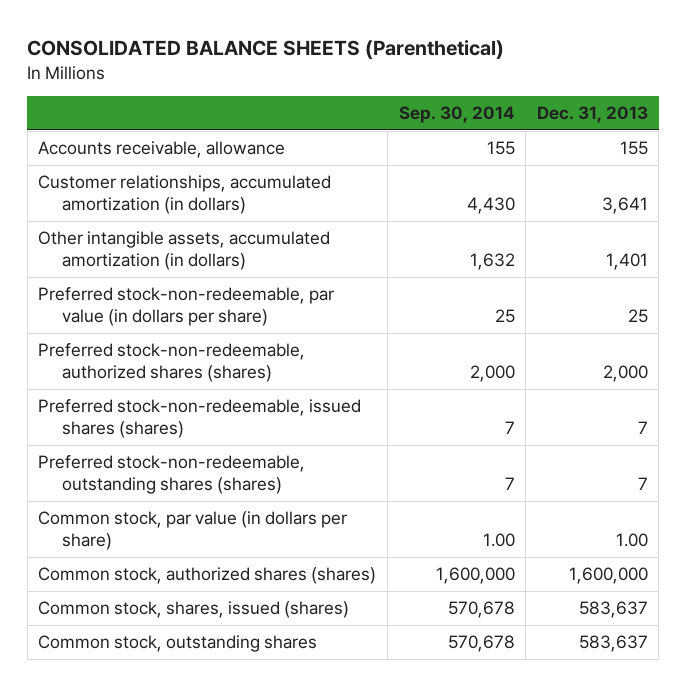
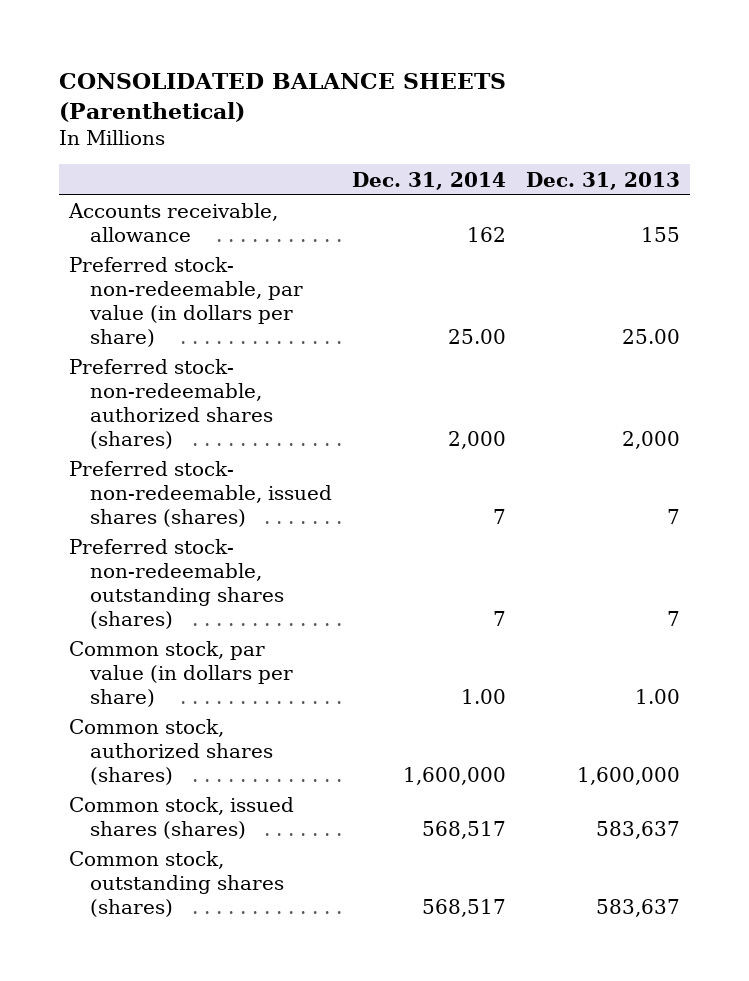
- | Sep. 30, 2014 | Dec. 31, 2013
+ | Dec. 31, 2014 | Dec. 31, 2013
- Customer relationships, accumulated amortization (in dollars) | 4,430 | 3,641
- Other intangible assets, accumulated amortization (in dollars) | 1,632 | 1,401
- Preferred stock-non-redeemable, par value (in dollars per share) | 25 | 25
- Preferred stock-non-redeemable, authorized shares (shares) | 2,000 | 2,000
- Preferred stock-non-redeemable, issued shares (shares) | 7 | 7
- Preferred stock-non-redeemable, outstanding shares (shares) | 7 | 7
+ Preferred stock- non-redeemable, par value (in dollars per share) | 25.00 | 25.00
+ Preferred stock- non-redeemable, authorized shares (shares) | 2,000 | 2,000
+ Preferred stock- non-redeemable, issued shares (shares) | 7 | 7
+ Preferred stock- non-redeemable, outstanding shares (shares) | 7 | 7
- Common stock, shares, issued (shares) | 570,678 | 583,637
- Common stock, outstanding shares | 570,678 | 583,637
+ Common stock, issued shares (shares) | 568,517 | 583,637
+ Common stock, outstanding shares (shares) | 568,517 | 583,637

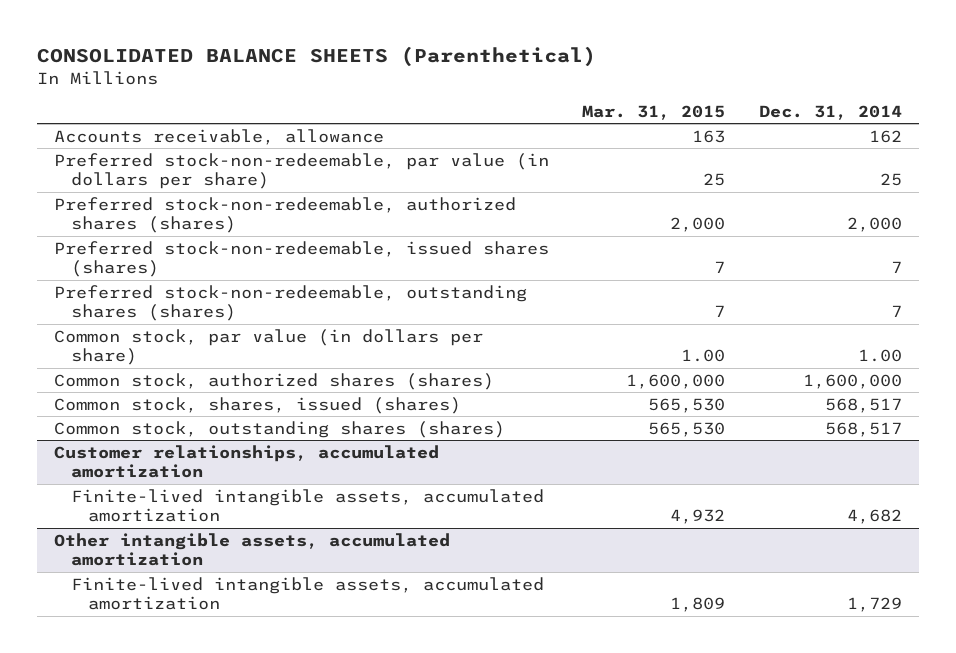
- | Dec. 31, 2014 | Dec. 31, 2013
+ | Mar. 31, 2015 | Dec. 31, 2014
- Preferred stock- non-redeemable, par value (in dollars per share) | 25.00 | 25.00
- Preferred stock- non-redeemable, authorized shares (shares) | 2,000 | 2,000
- Preferred stock- non-redeemable, issued shares (shares) | 7 | 7
- Preferred stock- non-redeemable, outstanding shares (shares) | 7 | 7
+ Preferred stock-non-redeemable, par value (in dollars per share) | 25 | 25
+ Preferred stock-non-redeemable, authorized shares (shares) | 2,000 | 2,000
+ Preferred stock-non-redeemable, issued shares (shares) | 7 | 7
+ Preferred stock-non-redeemable, outstanding shares (shares) | 7 | 7
- Common stock, issued shares (shares) | 568,517 | 583,637
+ Common stock, shares, issued (shares) | 565,530 | 568,517
+ Customer relationships, accumulated amortization
+ Finite-lived intangible assets, accumulated amortization | 4,932 | 4,682
+ Other intangible assets, accumulated amortization
+ Finite-lived intangible assets, accumulated amortization | 1,809 | 1,729

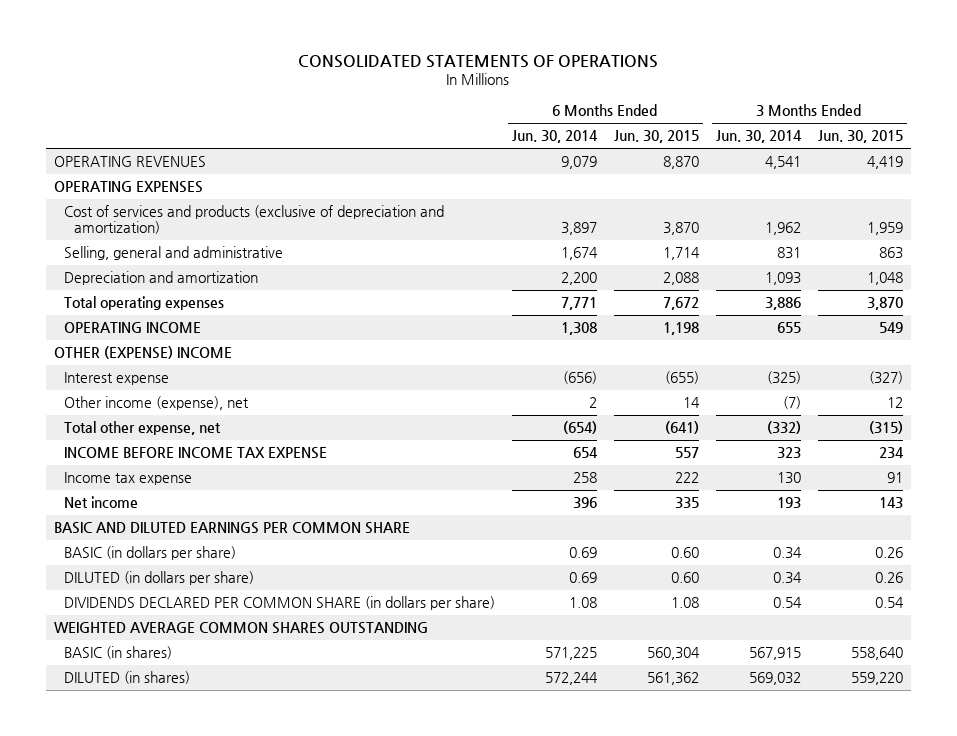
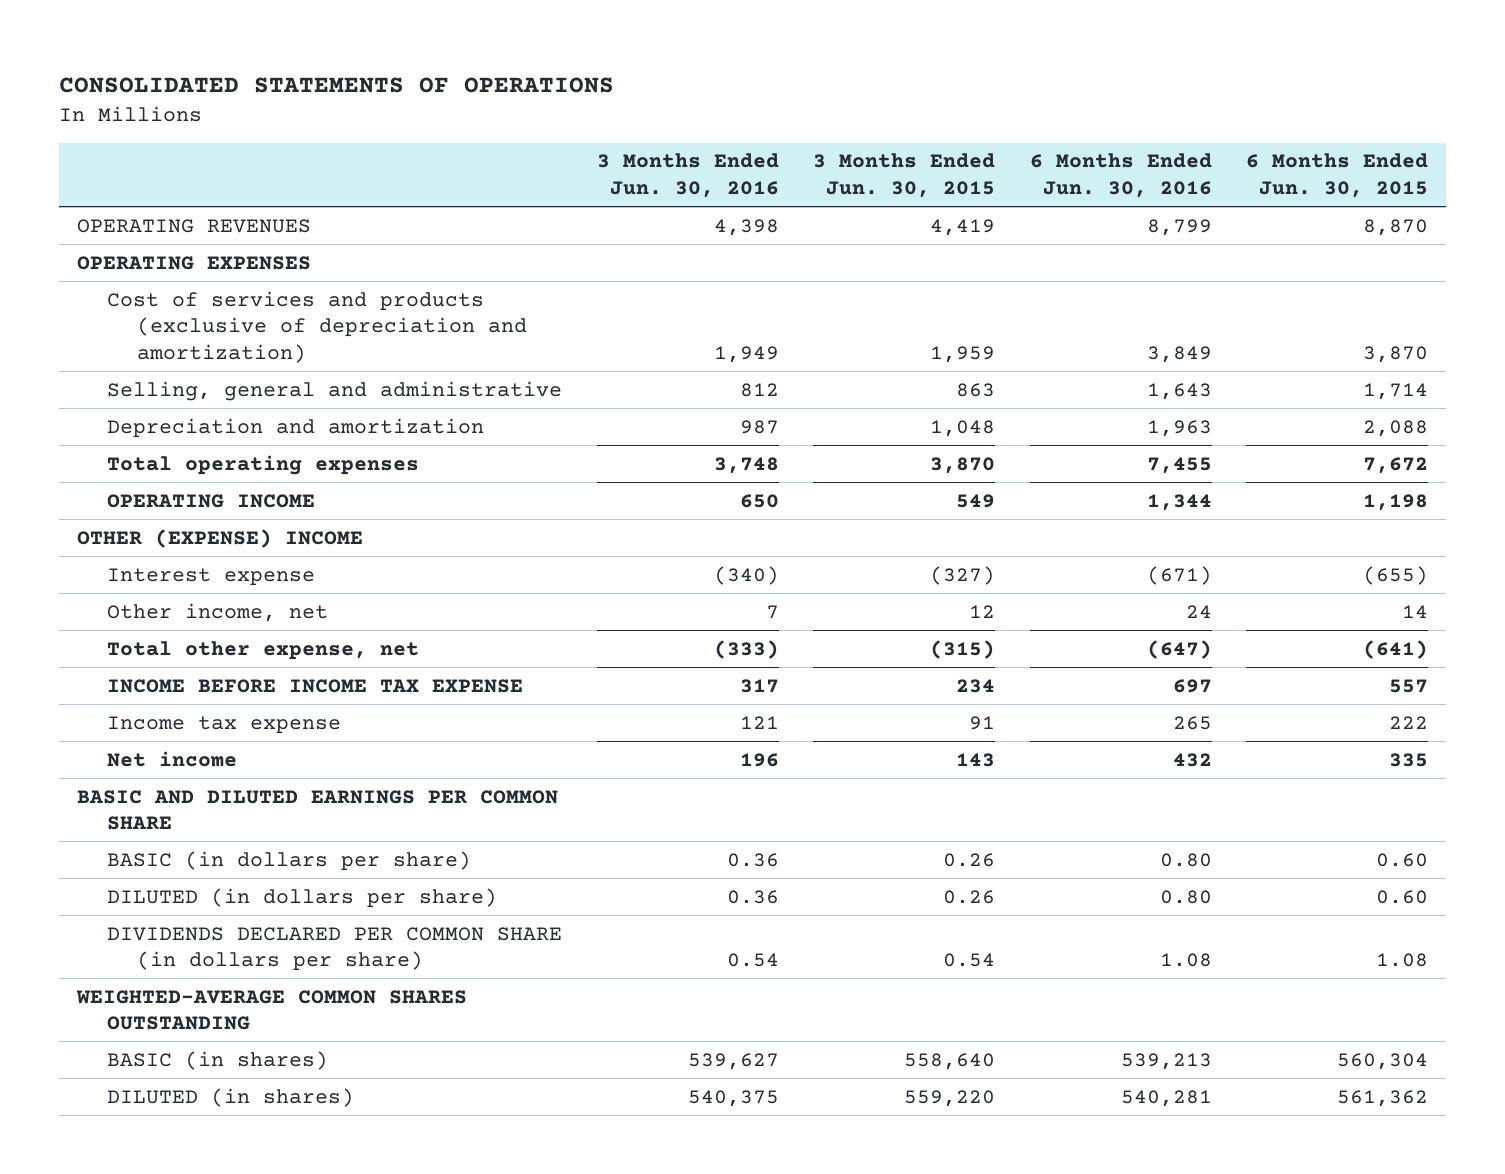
- | 6 Months Ended Jun. 30, 2014 | 6 Months Ended Jun. 30, 2015 | 3 Months Ended Jun. 30, 2014 | 3 Months Ended Jun. 30, 2015
+ | 3 Months Ended Jun. 30, 2016 | 3 Months Ended Jun. 30, 2015 | 6 Months Ended Jun. 30, 2016 | 6 Months Ended Jun. 30, 2015
- Other income (expense), net | 2 | 14 | (7) | 12
+ Other income, net | 7 | 12 | 24 | 14
- WEIGHTED AVERAGE COMMON SHARES OUTSTANDING
+ WEIGHTED-AVERAGE COMMON SHARES OUTSTANDING

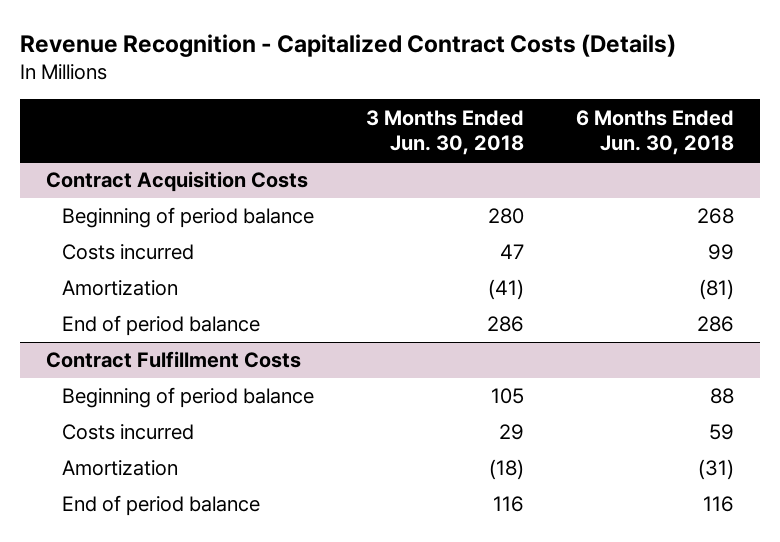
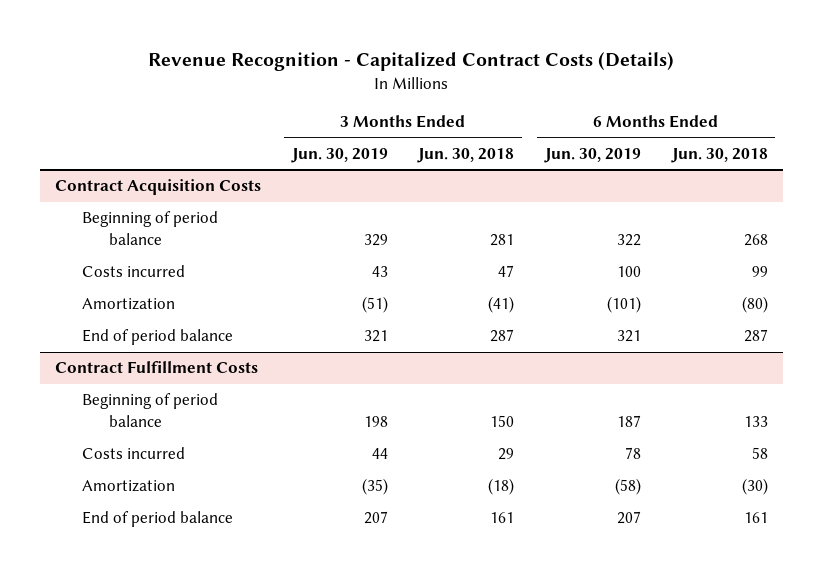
- | 3 Months Ended Jun. 30, 2018 | 6 Months Ended Jun. 30, 2018
+ | 3 Months Ended Jun. 30, 2019 | 3 Months Ended Jun. 30, 2018 | 6 Months Ended Jun. 30, 2019 | 6 Months Ended Jun. 30, 2018
@ Contract Acquisition Costs
- Beginning of period balance | 280 | 268
+ Beginning of period balance | 329 | 281 | 322 | 268
- Amortization | (41) | (81)
- End of period balance | 286 | 286
+ Amortization | (51) | (41) | (101) | (80)
+ End of period balance | 321 | 287 | 321 | 287
@ Contract Fulfillment Costs
- Beginning of period balance | 105 | 88
- Costs incurred | 29 | 59
- Amortization | (18) | (31)
- End of period balance | 116 | 116
+ Beginning of period balance | 198 | 150 | 187 | 133
+ Costs incurred | 44 | 29 | 78 | 58
+ Amortization | (35) | (18) | (58) | (30)
+ End of period balance | 207 | 161 | 207 | 161

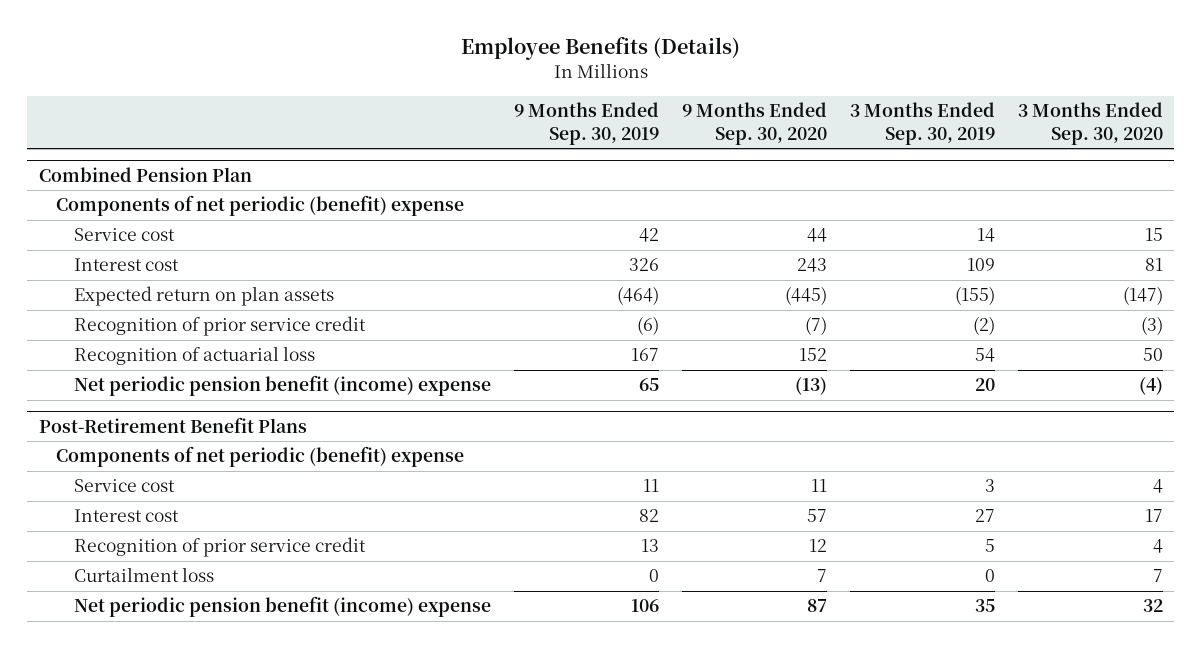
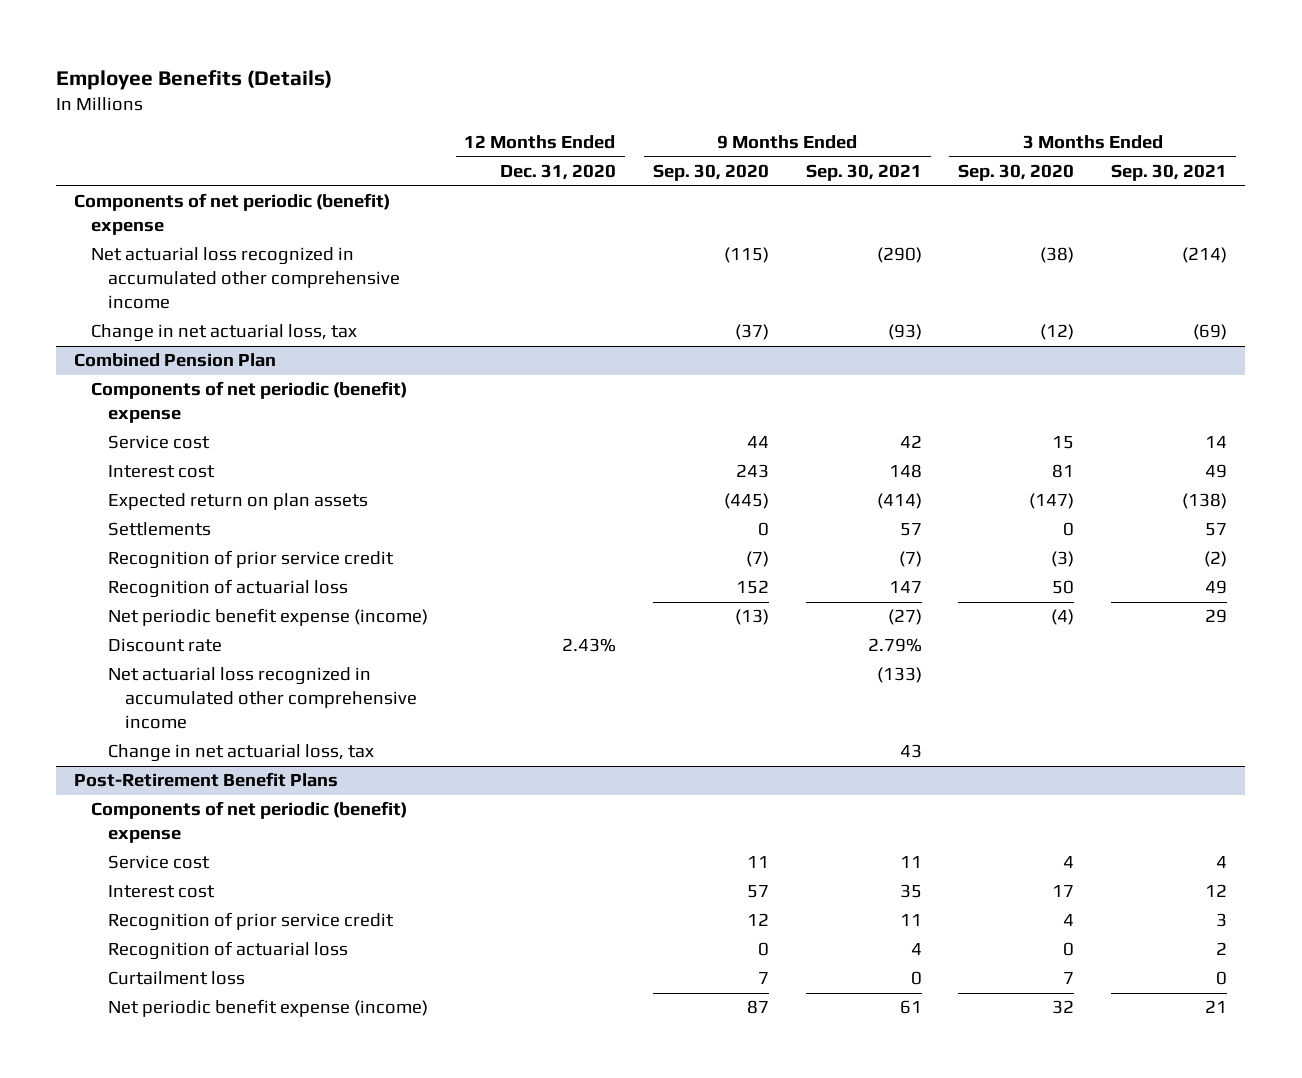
- | 9 Months Ended Sep. 30, 2019 | 9 Months Ended Sep. 30, 2020 | 3 Months Ended Sep. 30, 2019 | 3 Months Ended Sep. 30, 2020
+ | 12 Months Ended Dec. 31, 2020 | 9 Months Ended Sep. 30, 2020 | 9 Months Ended Sep. 30, 2021 | 3 Months Ended Sep. 30, 2020 | 3 Months Ended Sep. 30, 2021
+ Components of net periodic (benefit) expense
+ Net actuarial loss recognized in accumulated other comprehensive income | | (115) | (290) | (38) | (214)
+ Change in net actuarial loss, tax | | (37) | (93) | (12) | (69)
@ Combined Pension Plan
+ Settlements | | 0 | 57 | 0 | 57
- Net periodic pension benefit (income) expense | 65 | (13) | 20 | (4)
+ Net periodic benefit expense (income) | | (13) | (27) | (4) | 29
+ Discount rate | 2.43% | | 2.79% | |
+ Net actuarial loss recognized in accumulated other comprehensive income | | | (133) | |
+ Change in net actuarial loss, tax | | | 43 | |
@ Post-Retirement Benefit Plans
+ Recognition of actuarial loss | | 0 | 4 | 0 | 2
- Net periodic pension benefit (income) expense | 106 | 87 | 35 | 32
+ Net periodic benefit expense (income) | | 87 | 61 | 32 | 21

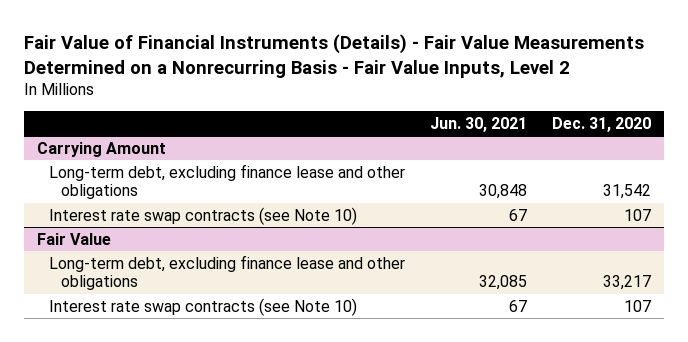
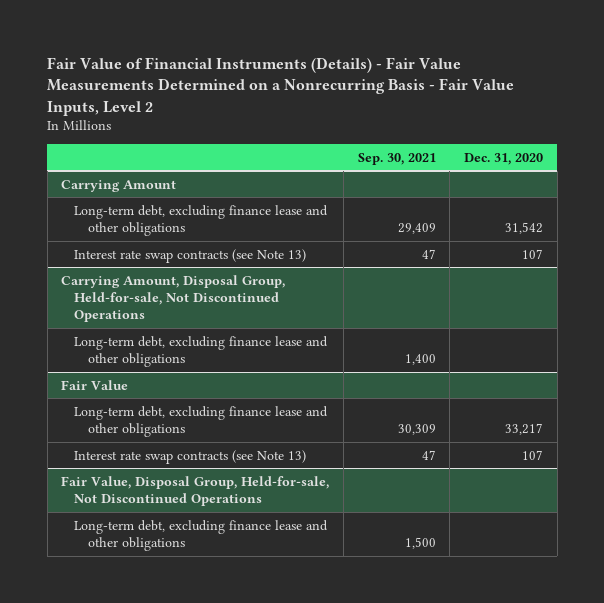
- | Jun. 30, 2021 | Dec. 31, 2020
+ | Sep. 30, 2021 | Dec. 31, 2020
@ Carrying Amount
- Interest rate swap contracts (see Note 10) | 67 | 107
+ Interest rate swap contracts (see Note 13) | 47 | 107
+ Carrying Amount, Disposal Group, Held-for-sale, Not Discontinued Operations
+ Long-term debt, excluding finance lease and other obligations | 1,400 |
@ Fair Value
- Interest rate swap contracts (see Note 10) | 67 | 107
+ Interest rate swap contracts (see Note 13) | 47 | 107
+ Fair Value, Disposal Group, Held-for-sale, Not Discontinued Operations
+ Long-term debt, excluding finance lease and other obligations | 1,500 |

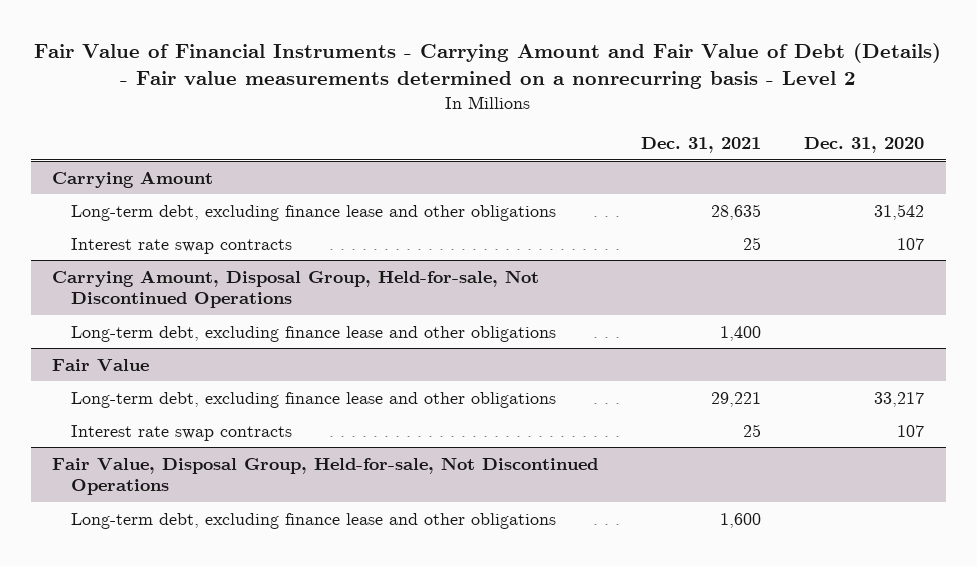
- Fair Value of Financial Instruments (Details) - Fair Value Measurements Determined on a Nonrecurring Basis - Fair Value Inputs, Level 2
+ Fair Value of Financial Instruments - Carrying Amount and Fair Value of Debt (Details) - Fair value measurements determined on a nonrecurring basis - Level 2
- | Sep. 30, 2021 | Dec. 31, 2020
+ | Dec. 31, 2021 | Dec. 31, 2020
@ Carrying Amount
- Interest rate swap contracts (see Note 13) | 47 | 107
+ Interest rate swap contracts | 25 | 107
@ Fair Value
- Interest rate swap contracts (see Note 13) | 47 | 107
+ Interest rate swap contracts | 25 | 107

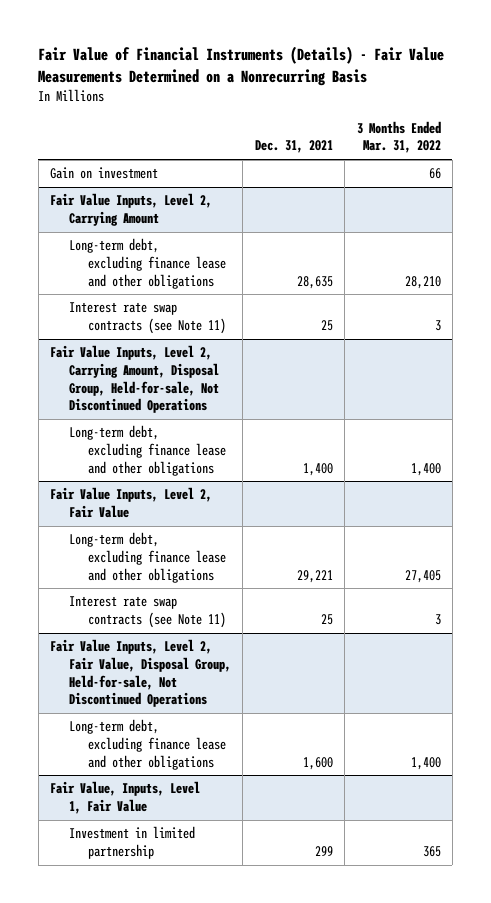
- Fair Value of Financial Instruments - Carrying Amount and Fair Value of Debt (Details) - Fair value measurements determined on a nonrecurring basis - Level 2
+ Fair Value of Financial Instruments (Details) - Fair Value Measurements Determined on a Nonrecurring Basis
- | Dec. 31, 2021 | Dec. 31, 2020
+ | Dec. 31, 2021 | 3 Months Ended Mar. 31, 2022
- Carrying Amount
+ Gain on investment | | 66
+ Fair Value Inputs, Level 2, Carrying Amount
- Interest rate swap contracts | 25 | 107
- Carrying Amount, Disposal Group, Held-for-sale, Not Discontinued Operations
+ Interest rate swap contracts (see Note 11) | 25 | 3
+ Fair Value Inputs, Level 2, Carrying Amount, Disposal Group, Held-for-sale, Not Discontinued Operations
- Fair Value
+ Fair Value Inputs, Level 2, Fair Value
- Interest rate swap contracts | 25 | 107
- Fair Value, Disposal Group, Held-for-sale, Not Discontinued Operations
+ Interest rate swap contracts (see Note 11) | 25 | 3
+ Fair Value Inputs, Level 2, Fair Value, Disposal Group, Held-for-sale, Not Discontinued Operations
+ Fair Value, Inputs, Level 1, Fair Value
+ Investment in limited partnership | 299 | 365

